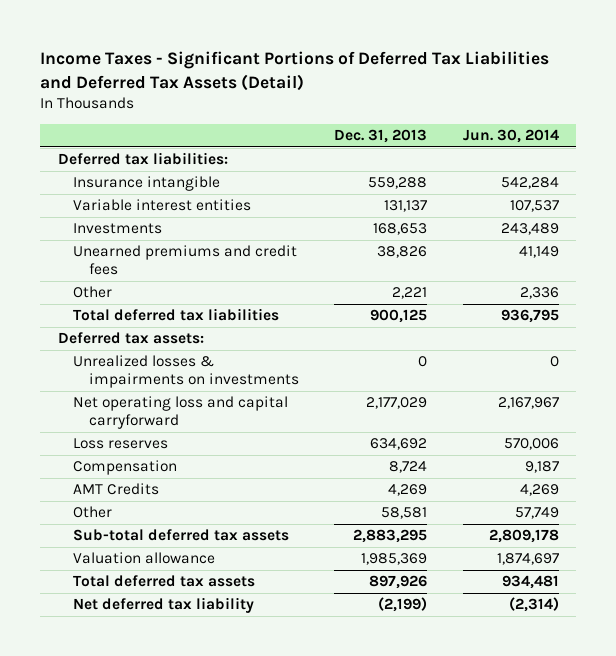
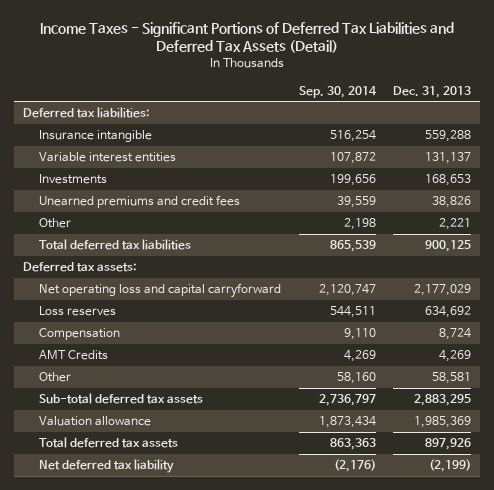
- | Dec. 31, 2013 | Jun. 30, 2014
+ | Sep. 30, 2014 | Dec. 31, 2013
- Unrealized losses & impairments on investments | 0 | 0

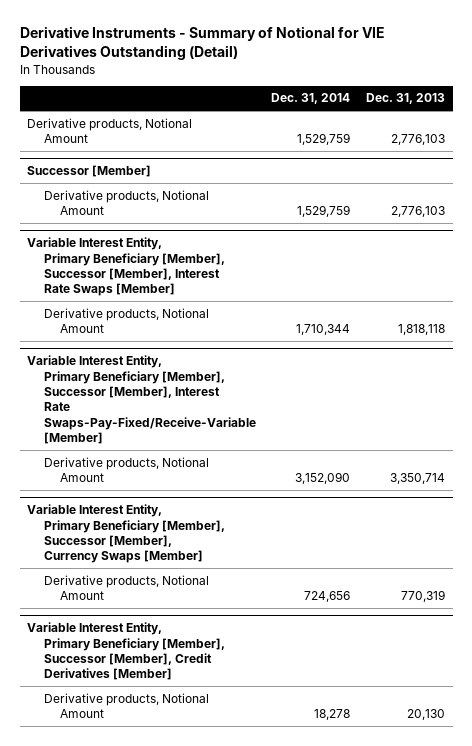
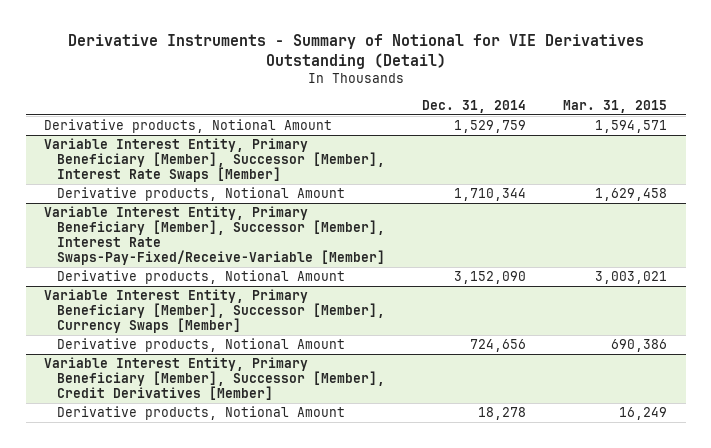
- | Dec. 31, 2014 | Dec. 31, 2013
+ | Dec. 31, 2014 | Mar. 31, 2015
- Successor [Member]
- Derivative products, Notional Amount | 1,529,759 | 2,776,103

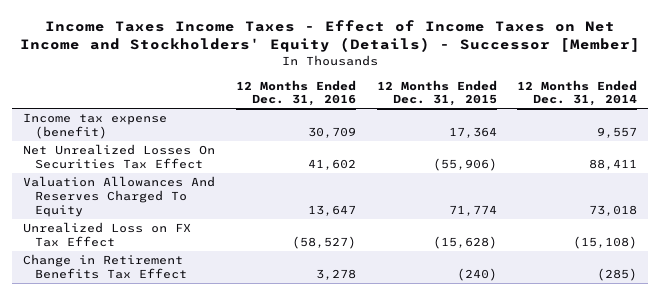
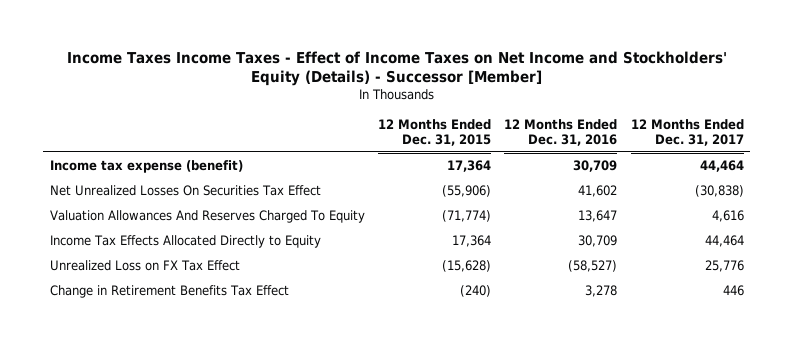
- | 12 Months Ended Dec. 31, 2016 | 12 Months Ended Dec. 31, 2015 | 12 Months Ended Dec. 31, 2014
+ | 12 Months Ended Dec. 31, 2015 | 12 Months Ended Dec. 31, 2016 | 12 Months Ended Dec. 31, 2017
- Valuation Allowances And Reserves Charged To Equity | 13,647 | 71,774 | 73,018
+ Valuation Allowances And Reserves Charged To Equity | (71,774) | 13,647 | 4,616
+ Income Tax Effects Allocated Directly to Equity | 17,364 | 30,709 | 44,464

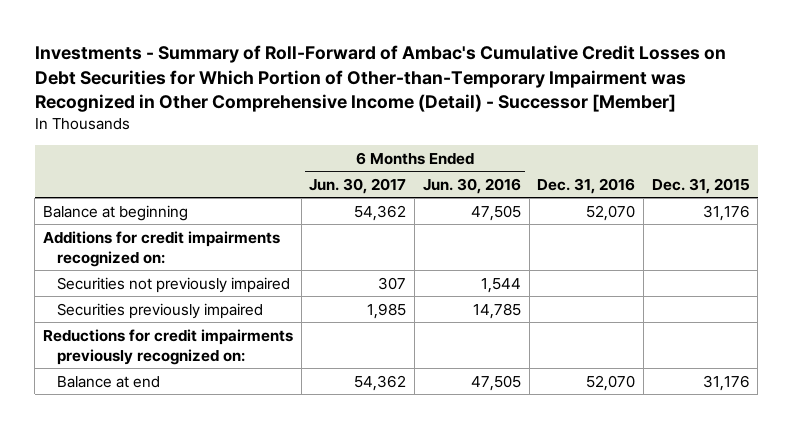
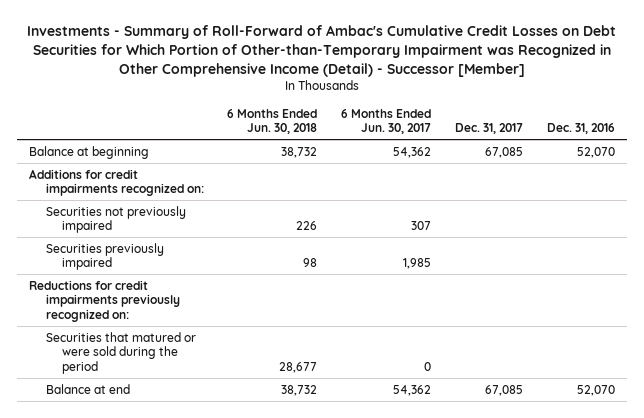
- | 6 Months Ended Jun. 30, 2017 | 6 Months Ended Jun. 30, 2016 | Dec. 31, 2016 | Dec. 31, 2015
+ | 6 Months Ended Jun. 30, 2018 | 6 Months Ended Jun. 30, 2017 | Dec. 31, 2017 | Dec. 31, 2016
+ Securities that matured or were sold during the period | 28,677 | 0 | |

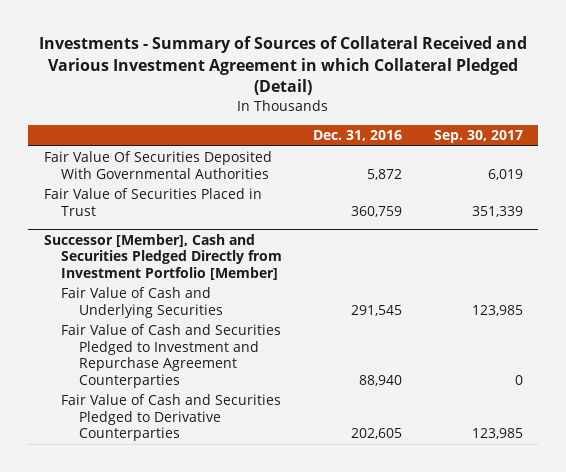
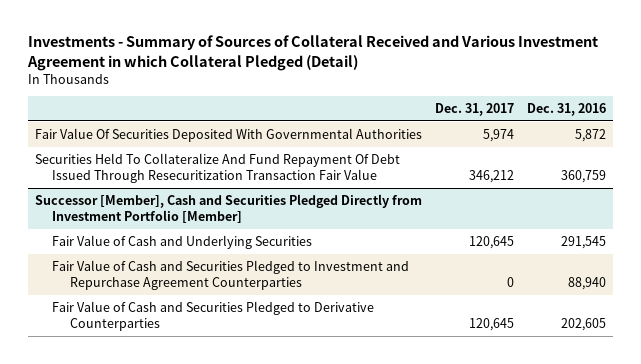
- | Dec. 31, 2016 | Sep. 30, 2017
+ | Dec. 31, 2017 | Dec. 31, 2016
- Fair Value of Securities Placed in Trust | 360,759 | 351,339
+ Securities Held To Collateralize And Fund Repayment Of Debt Issued Through Resecuritization Transaction Fair Value | 346,212 | 360,759

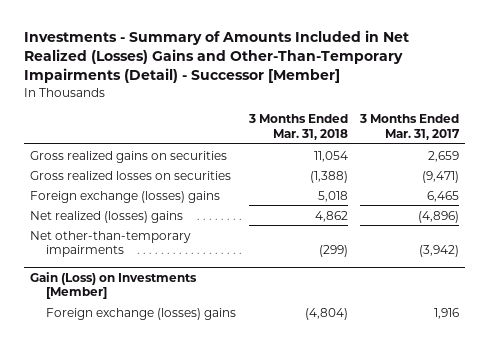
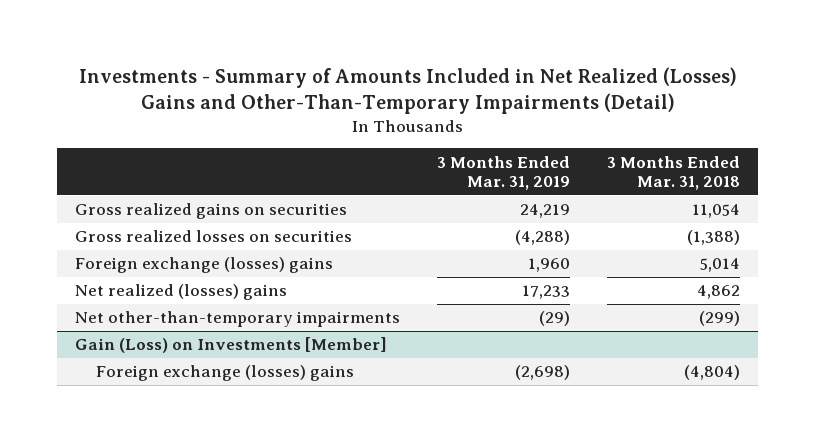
- Investments - Summary of Amounts Included in Net Realized (Losses) Gains and Other-Than-Temporary Impairments (Detail) - Successor [Member]
+ Investments - Summary of Amounts Included in Net Realized (Losses) Gains and Other-Than-Temporary Impairments (Detail)
- | 3 Months Ended Mar. 31, 2018 | 3 Months Ended Mar. 31, 2017
+ | 3 Months Ended Mar. 31, 2019 | 3 Months Ended Mar. 31, 2018
- Foreign exchange (losses) gains | 5,018 | 6,465
+ Foreign exchange (losses) gains | 1,960 | 5,014

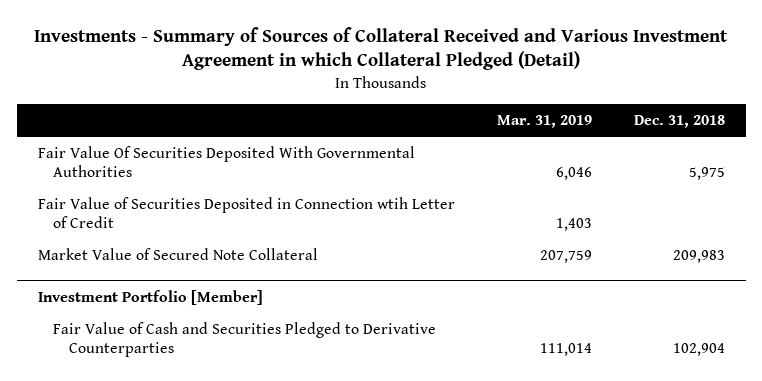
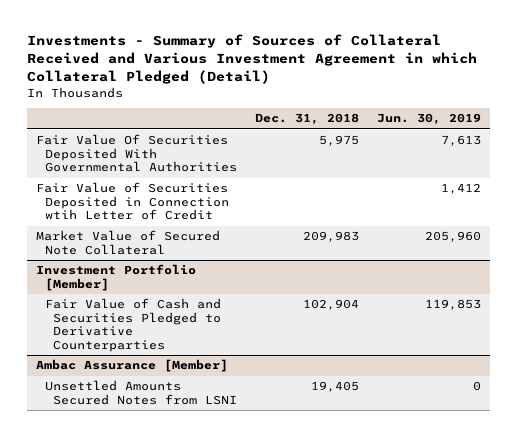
- | Mar. 31, 2019 | Dec. 31, 2018
+ | Dec. 31, 2018 | Jun. 30, 2019
+ Ambac Assurance [Member]
+ Unsettled Amounts Secured Notes from LSNI | 19,405 | 0

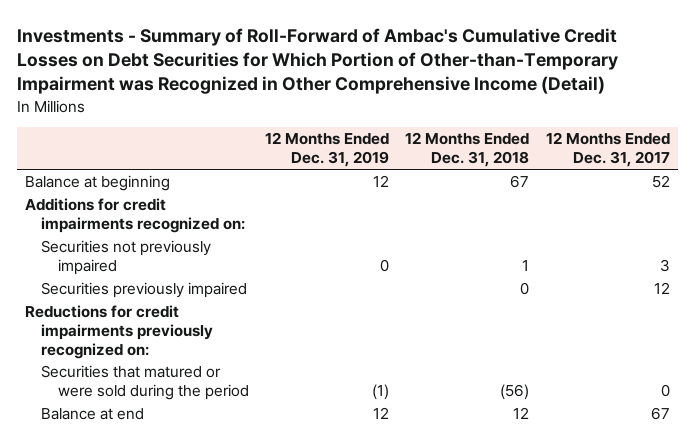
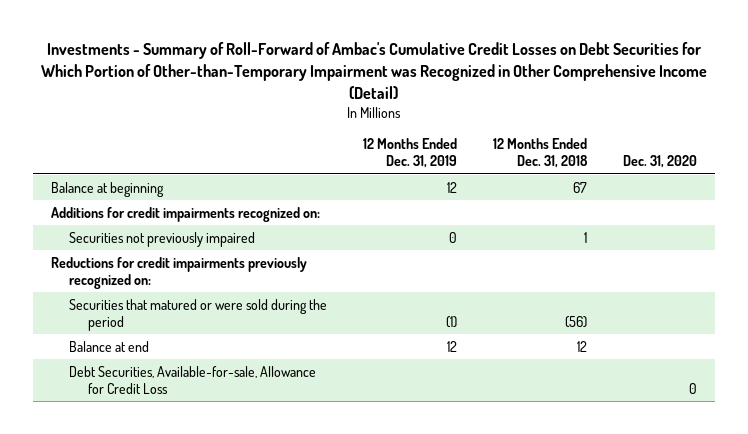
- | 12 Months Ended Dec. 31, 2019 | 12 Months Ended Dec. 31, 2018 | 12 Months Ended Dec. 31, 2017
+ | 12 Months Ended Dec. 31, 2019 | 12 Months Ended Dec. 31, 2018 | Dec. 31, 2020
- Securities previously impaired | | 0 | 12
+ Debt Securities, Available-for-sale, Allowance for Credit Loss | | | 0

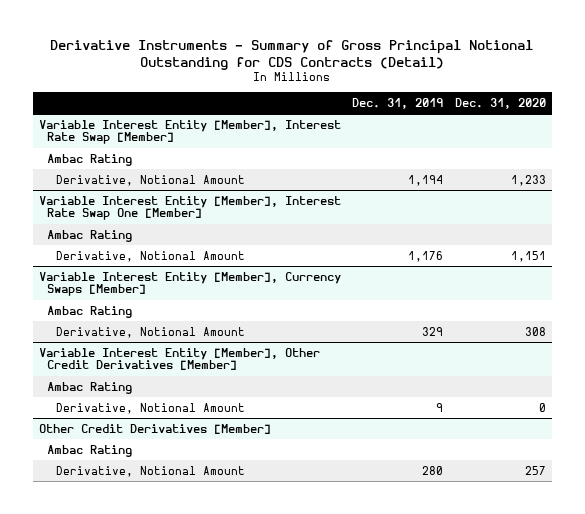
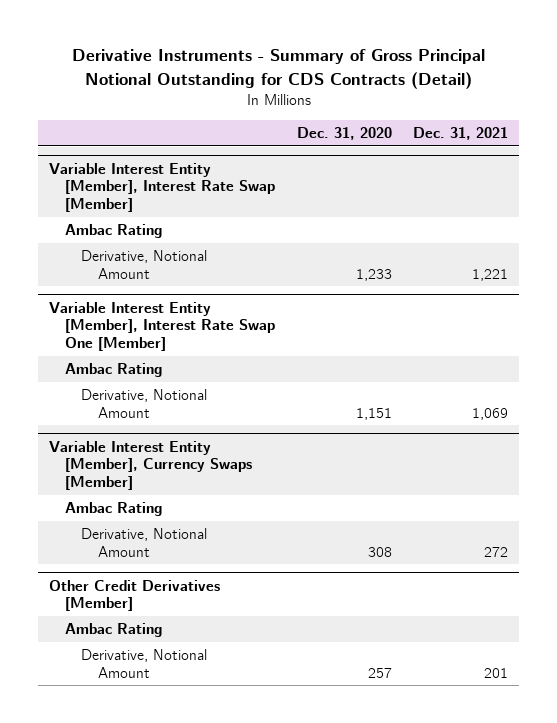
- | Dec. 31, 2019 | Dec. 31, 2020
+ | Dec. 31, 2020 | Dec. 31, 2021
- Variable Interest Entity [Member], Other Credit Derivatives [Member]
- Ambac Rating
- Derivative, Notional Amount | 9 | 0

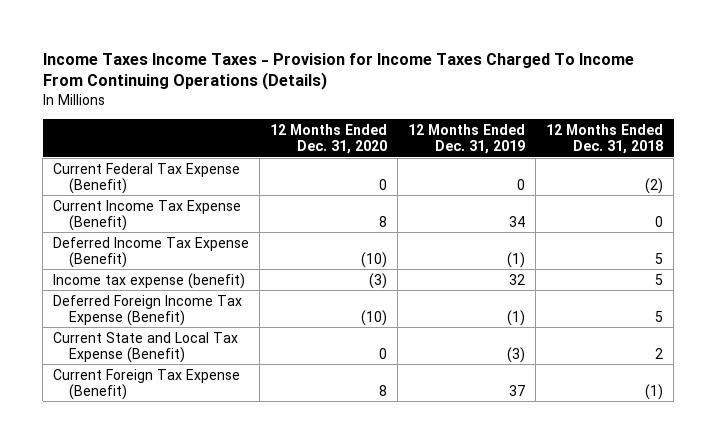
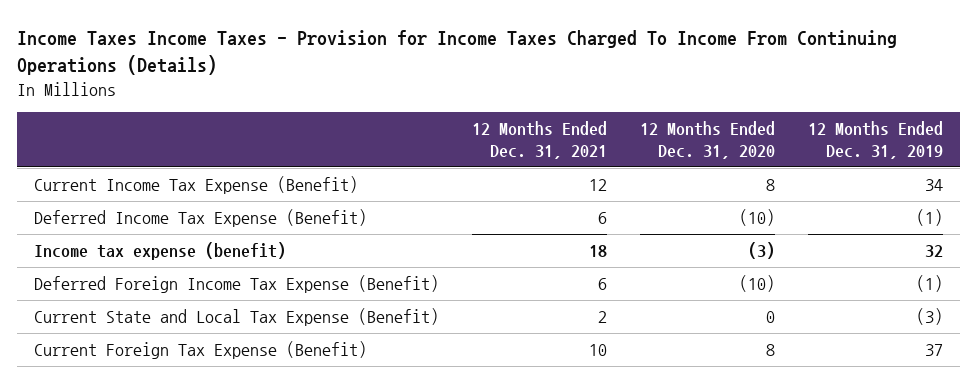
- | 12 Months Ended Dec. 31, 2020 | 12 Months Ended Dec. 31, 2019 | 12 Months Ended Dec. 31, 2018
+ | 12 Months Ended Dec. 31, 2021 | 12 Months Ended Dec. 31, 2020 | 12 Months Ended Dec. 31, 2019
- Current Federal Tax Expense (Benefit) | 0 | 0 | (2)

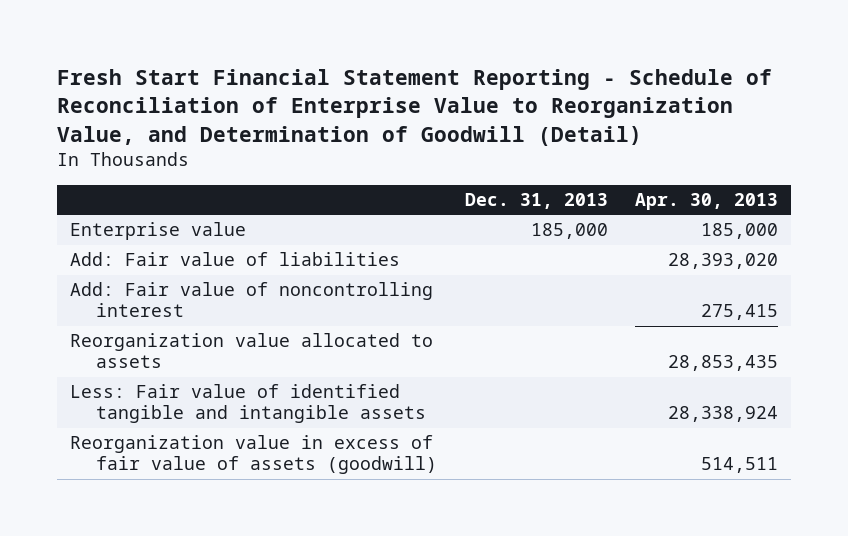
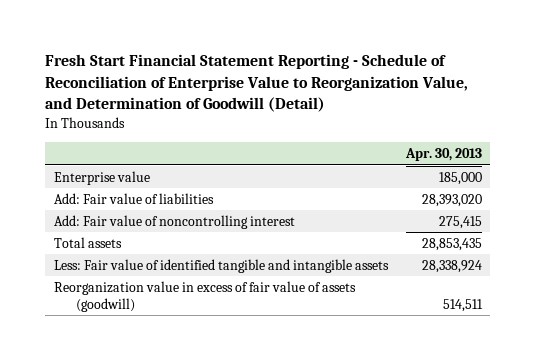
- | Dec. 31, 2013 | Apr. 30, 2013
+ | Apr. 30, 2013
- Reorganization value allocated to assets | | 28,853,435
+ Total assets | 28,853,435

